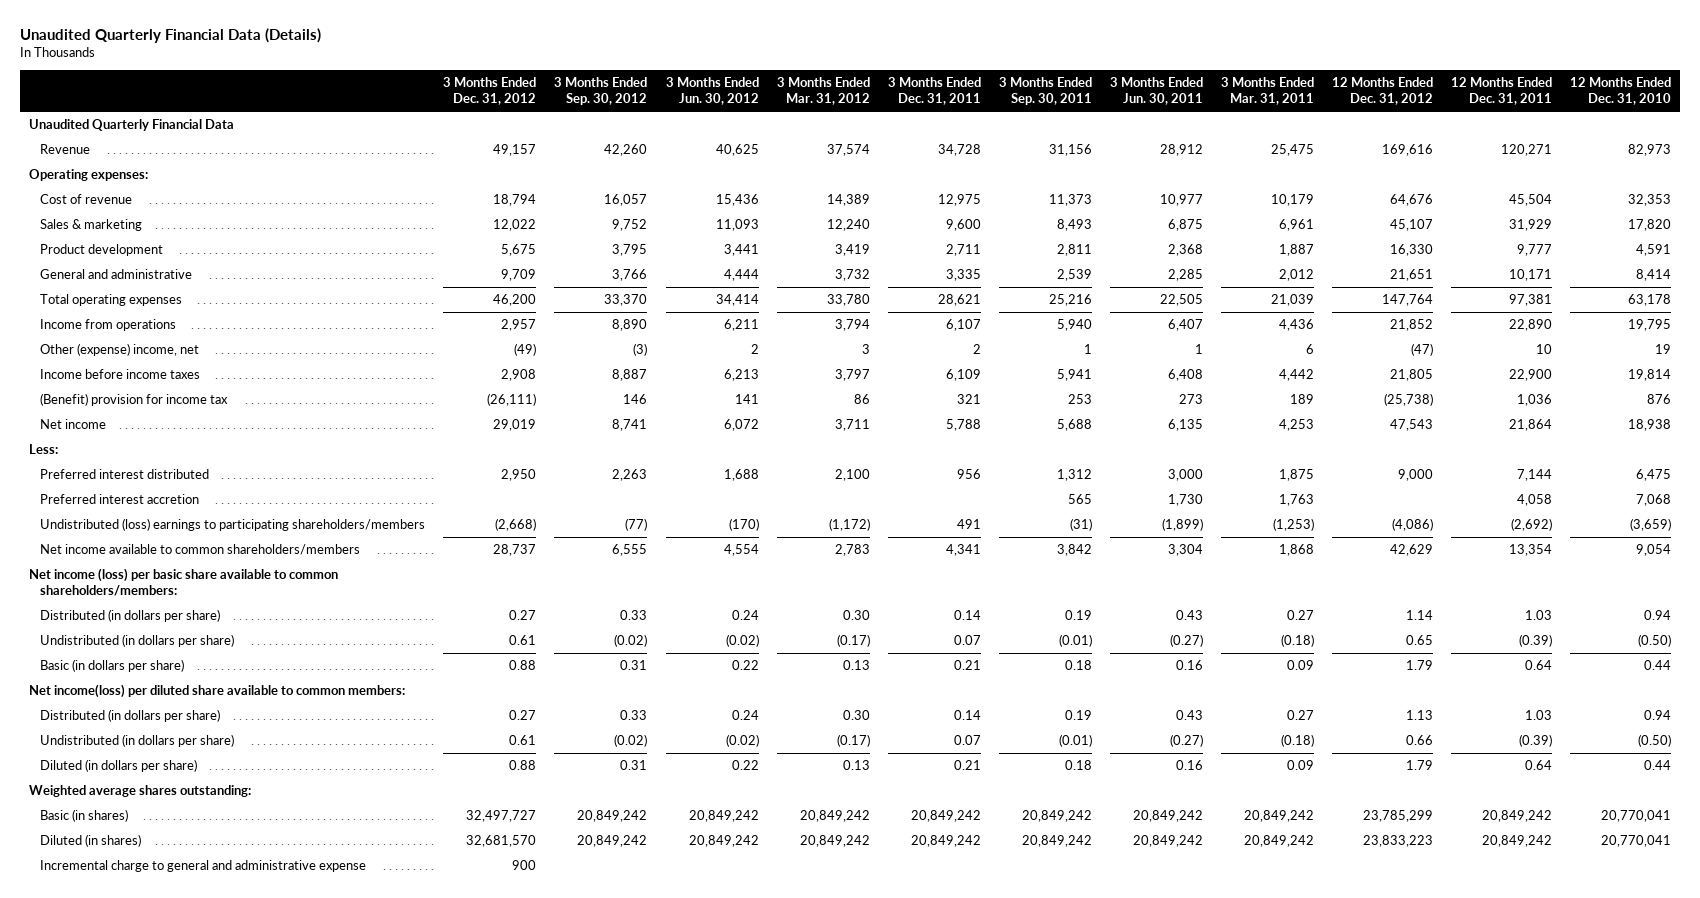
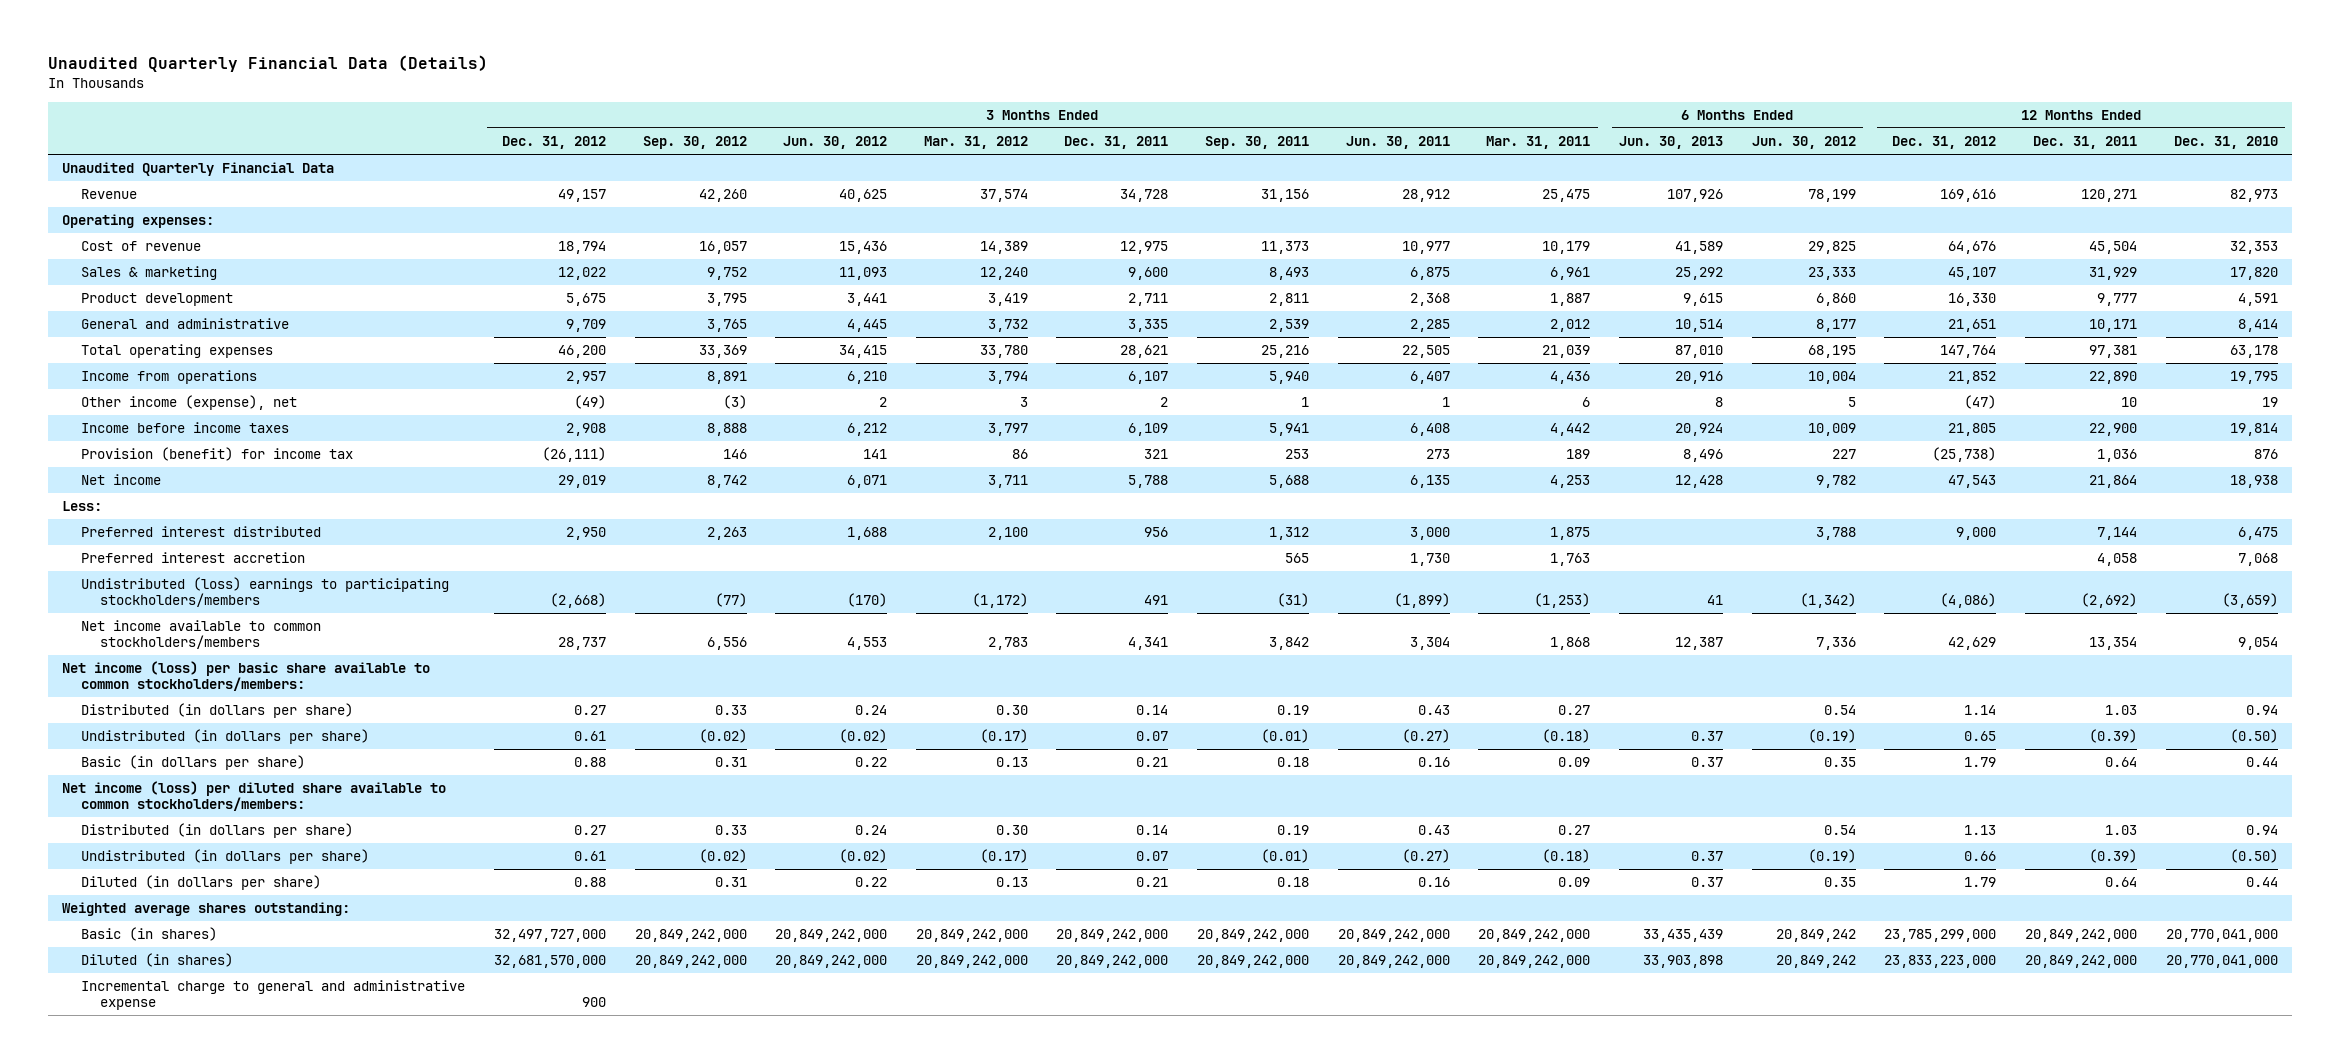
- | 3 Months Ended Dec. 31, 2012 | 3 Months Ended Sep. 30, 2012 | 3 Months Ended Jun. 30, 2012 | 3 Months Ended Mar. 31, 2012 | 3 Months Ended Dec. 31, 2011 | 3 Months Ended Sep. 30, 2011 | 3 Months Ended Jun. 30, 2011 | 3 Months Ended Mar. 31, 2011 | 12 Months Ended Dec. 31, 2012 | 12 Months Ended Dec. 31, 2011 | 12 Months Ended Dec. 31, 2010
+ | 3 Months Ended Dec. 31, 2012 | 3 Months Ended Sep. 30, 2012 | 3 Months Ended Jun. 30, 2012 | 3 Months Ended Mar. 31, 2012 | 3 Months Ended Dec. 31, 2011 | 3 Months Ended Sep. 30, 2011 | 3 Months Ended Jun. 30, 2011 | 3 Months Ended Mar. 31, 2011 | 6 Months Ended Jun. 30, 2013 | 6 Months Ended Jun. 30, 2012 | 12 Months Ended Dec. 31, 2012 | 12 Months Ended Dec. 31, 2011 | 12 Months Ended Dec. 31, 2010
- General and administrative | 9,709 | 3,766 | 4,444 | 3,732 | 3,335 | 2,539 | 2,285 | 2,012 | 21,651 | 10,171 | 8,414
- Total operating expenses | 46,200 | 33,370 | 34,414 | 33,780 | 28,621 | 25,216 | 22,505 | 21,039 | 147,764 | 97,381 | 63,178
- Income from operations | 2,957 | 8,890 | 6,211 | 3,794 | 6,107 | 5,940 | 6,407 | 4,436 | 21,852 | 22,890 | 19,795
- Other (expense) income, net | (49) | (3) | 2 | 3 | 2 | 1 | 1 | 6 | (47) | 10 | 19
- Income before income taxes | 2,908 | 8,887 | 6,213 | 3,797 | 6,109 | 5,941 | 6,408 | 4,442 | 21,805 | 22,900 | 19,814
- (Benefit) provision for income tax | (26,111) | 146 | 141 | 86 | 321 | 253 | 273 | 189 | (25,738) | 1,036 | 876
- Net income | 29,019 | 8,741 | 6,072 | 3,711 | 5,788 | 5,688 | 6,135 | 4,253 | 47,543 | 21,864 | 18,938
+ General and administrative | 9,709 | 3,765 | 4,445 | 3,732 | 3,335 | 2,539 | 2,285 | 2,012 | 10,514 | 8,177 | 21,651 | 10,171 | 8,414
+ Total operating expenses | 46,200 | 33,369 | 34,415 | 33,780 | 28,621 | 25,216 | 22,505 | 21,039 | 87,010 | 68,195 | 147,764 | 97,381 | 63,178
+ Income from operations | 2,957 | 8,891 | 6,210 | 3,794 | 6,107 | 5,940 | 6,407 | 4,436 | 20,916 | 10,004 | 21,852 | 22,890 | 19,795
+ Other income (expense), net | (49) | (3) | 2 | 3 | 2 | 1 | 1 | 6 | 8 | 5 | (47) | 10 | 19
+ Income before income taxes | 2,908 | 8,888 | 6,212 | 3,797 | 6,109 | 5,941 | 6,408 | 4,442 | 20,924 | 10,009 | 21,805 | 22,900 | 19,814
+ Provision (benefit) for income tax | (26,111) | 146 | 141 | 86 | 321 | 253 | 273 | 189 | 8,496 | 227 | (25,738) | 1,036 | 876
+ Net income | 29,019 | 8,742 | 6,071 | 3,711 | 5,788 | 5,688 | 6,135 | 4,253 | 12,428 | 9,782 | 47,543 | 21,864 | 18,938
- Undistributed (loss) earnings to participating shareholders/members | (2,668) | (77) | (170) | (1,172) | 491 | (31) | (1,899) | (1,253) | (4,086) | (2,692) | (3,659)
- Net income available to common shareholders/members | 28,737 | 6,555 | 4,554 | 2,783 | 4,341 | 3,842 | 3,304 | 1,868 | 42,629 | 13,354 | 9,054
- Net income (loss) per basic share available to common shareholders/members:
+ Undistributed (loss) earnings to participating stockholders/members | (2,668) | (77) | (170) | (1,172) | 491 | (31) | (1,899) | (1,253) | 41 | (1,342) | (4,086) | (2,692) | (3,659)
+ Net income available to common stockholders/members | 28,737 | 6,556 | 4,553 | 2,783 | 4,341 | 3,842 | 3,304 | 1,868 | 12,387 | 7,336 | 42,629 | 13,354 | 9,054
+ Net income (loss) per basic share available to common stockholders/members:
- Net income(loss) per diluted share available to common members:
+ Net income (loss) per diluted share available to common stockholders/members:
- Basic (in shares) | 32,497,727 | 20,849,242 | 20,849,242 | 20,849,242 | 20,849,242 | 20,849,242 | 20,849,242 | 20,849,242 | 23,785,299 | 20,849,242 | 20,770,041
- Diluted (in shares) | 32,681,570 | 20,849,242 | 20,849,242 | 20,849,242 | 20,849,242 | 20,849,242 | 20,849,242 | 20,849,242 | 23,833,223 | 20,849,242 | 20,770,041
+ Basic (in shares) | 32,497,727,000 | 20,849,242,000 | 20,849,242,000 | 20,849,242,000 | 20,849,242,000 | 20,849,242,000 | 20,849,242,000 | 20,849,242,000 | 33,435,439 | 20,849,242 | 23,785,299,000 | 20,849,242,000 | 20,770,041,000
+ Diluted (in shares) | 32,681,570,000 | 20,849,242,000 | 20,849,242,000 | 20,849,242,000 | 20,849,242,000 | 20,849,242,000 | 20,849,242,000 | 20,849,242,000 | 33,903,898 | 20,849,242 | 23,833,223,000 | 20,849,242,000 | 20,770,041,000

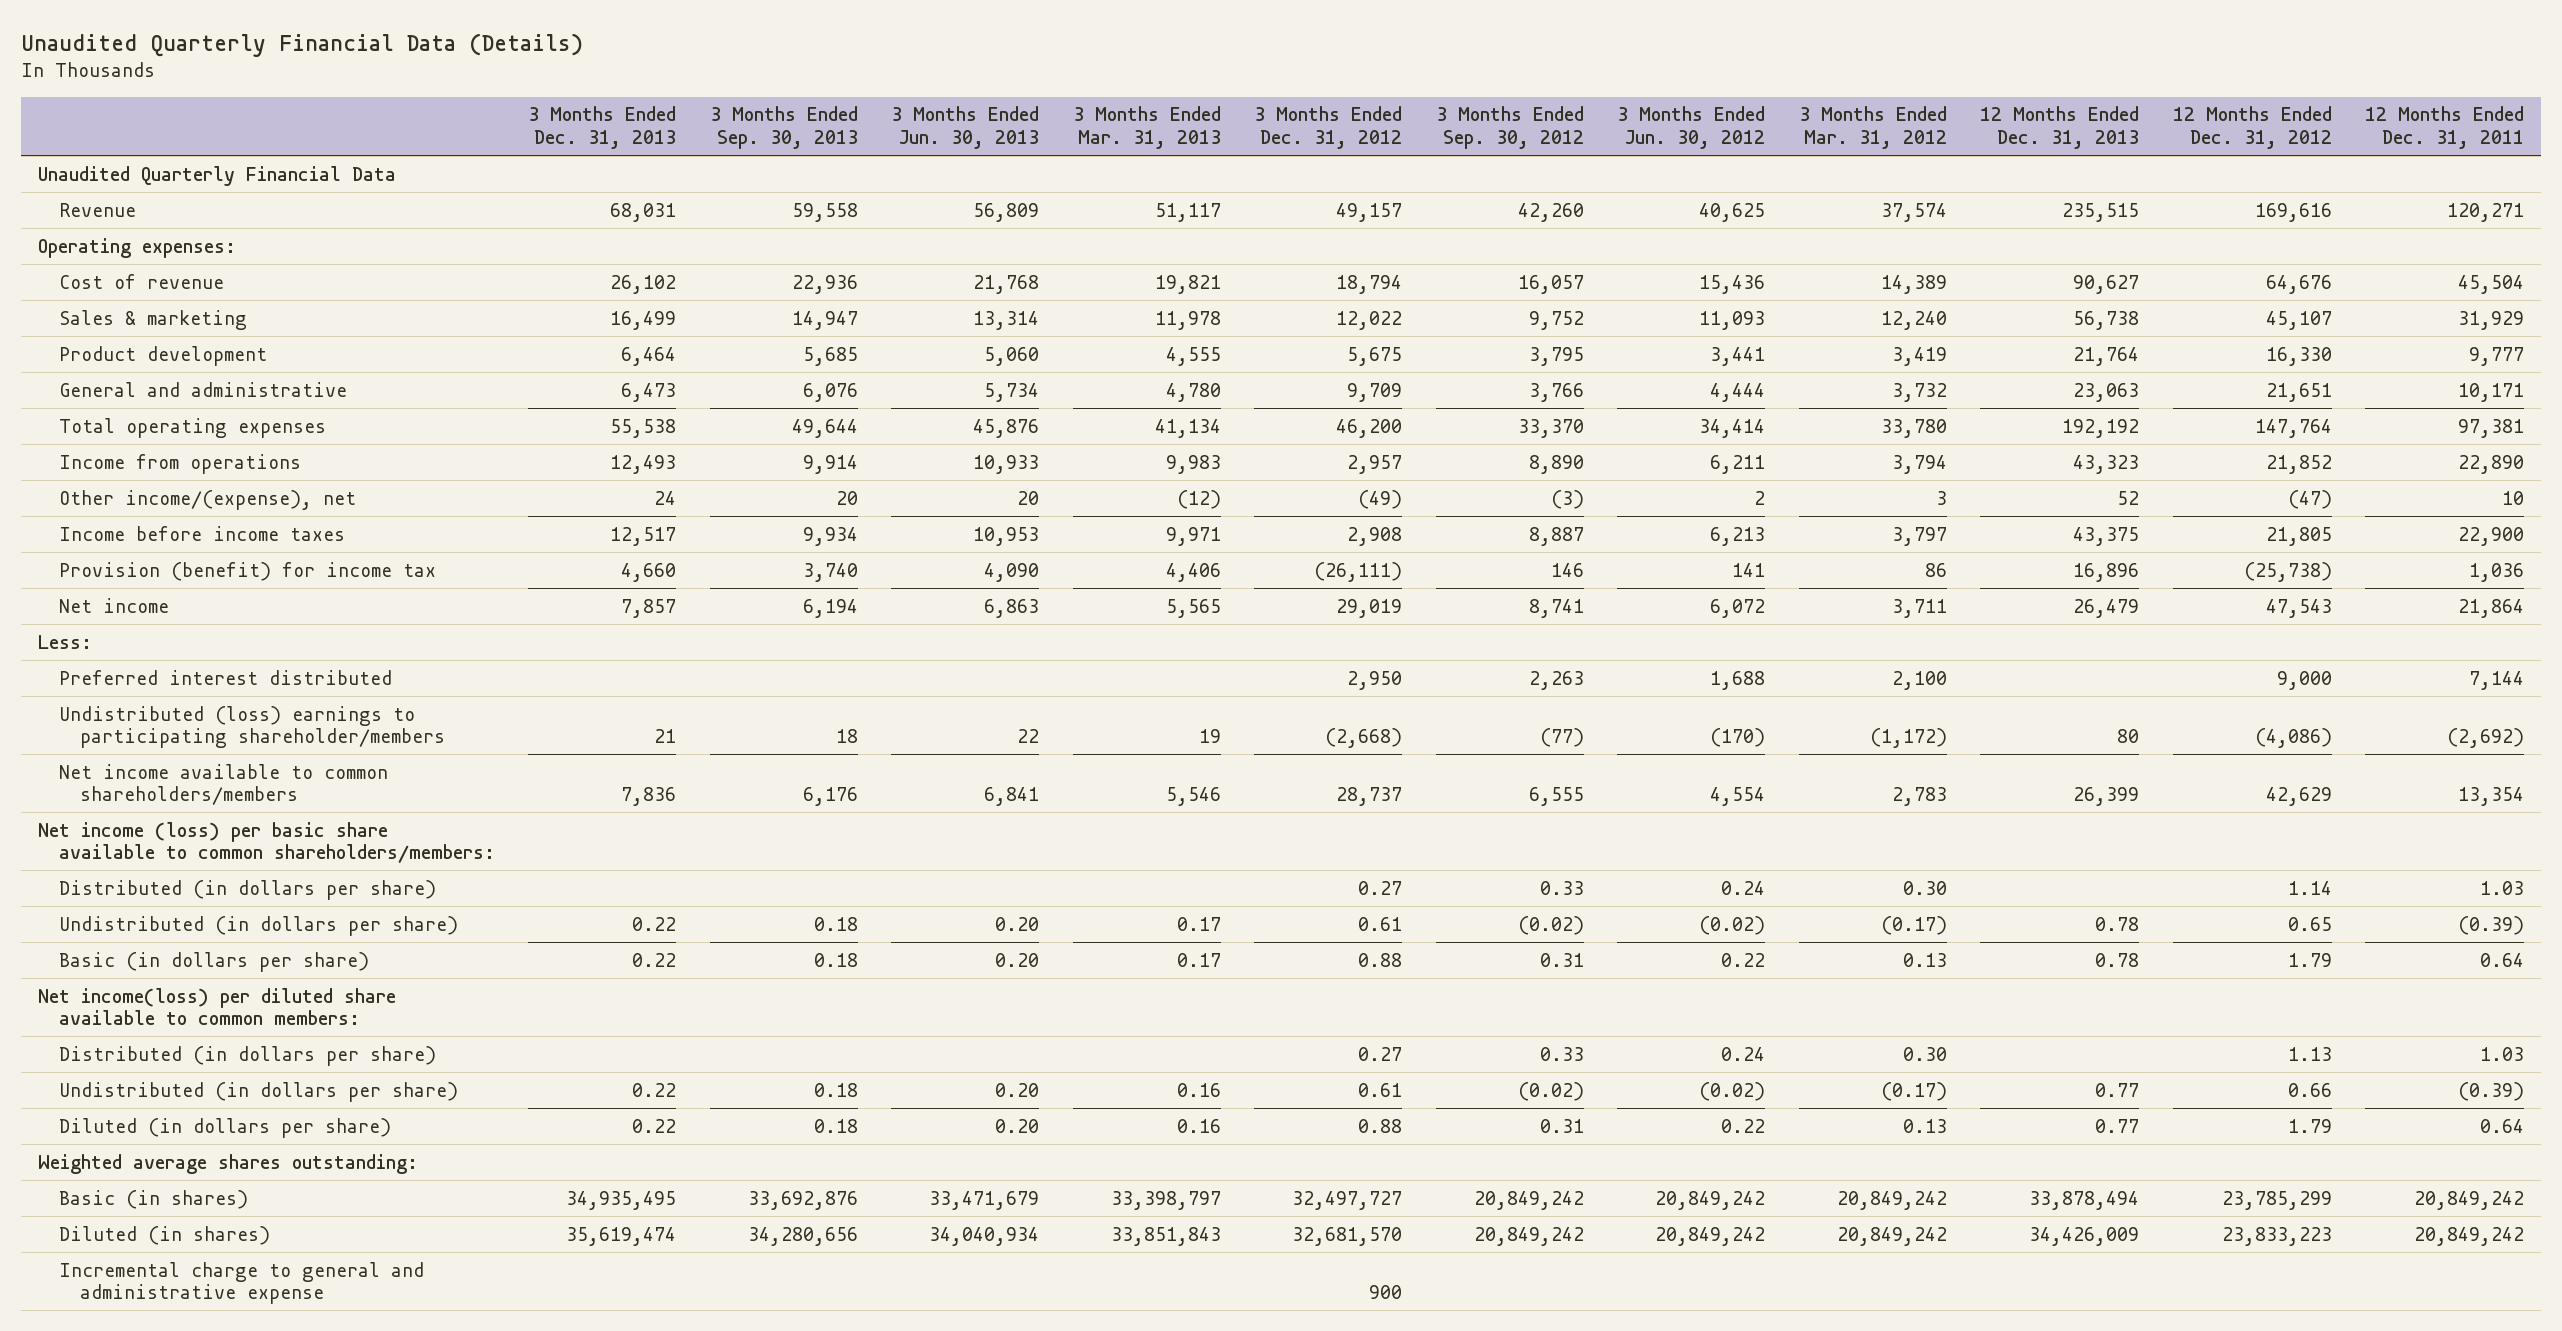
- | 3 Months Ended Dec. 31, 2012 | 3 Months Ended Sep. 30, 2012 | 3 Months Ended Jun. 30, 2012 | 3 Months Ended Mar. 31, 2012 | 3 Months Ended Dec. 31, 2011 | 3 Months Ended Sep. 30, 2011 | 3 Months Ended Jun. 30, 2011 | 3 Months Ended Mar. 31, 2011 | 6 Months Ended Jun. 30, 2013 | 6 Months Ended Jun. 30, 2012 | 12 Months Ended Dec. 31, 2012 | 12 Months Ended Dec. 31, 2011 | 12 Months Ended Dec. 31, 2010
+ | 3 Months Ended Dec. 31, 2013 | 3 Months Ended Sep. 30, 2013 | 3 Months Ended Jun. 30, 2013 | 3 Months Ended Mar. 31, 2013 | 3 Months Ended Dec. 31, 2012 | 3 Months Ended Sep. 30, 2012 | 3 Months Ended Jun. 30, 2012 | 3 Months Ended Mar. 31, 2012 | 12 Months Ended Dec. 31, 2013 | 12 Months Ended Dec. 31, 2012 | 12 Months Ended Dec. 31, 2011
- General and administrative | 9,709 | 3,765 | 4,445 | 3,732 | 3,335 | 2,539 | 2,285 | 2,012 | 10,514 | 8,177 | 21,651 | 10,171 | 8,414
- Total operating expenses | 46,200 | 33,369 | 34,415 | 33,780 | 28,621 | 25,216 | 22,505 | 21,039 | 87,010 | 68,195 | 147,764 | 97,381 | 63,178
- Income from operations | 2,957 | 8,891 | 6,210 | 3,794 | 6,107 | 5,940 | 6,407 | 4,436 | 20,916 | 10,004 | 21,852 | 22,890 | 19,795
- Other income (expense), net | (49) | (3) | 2 | 3 | 2 | 1 | 1 | 6 | 8 | 5 | (47) | 10 | 19
- Income before income taxes | 2,908 | 8,888 | 6,212 | 3,797 | 6,109 | 5,941 | 6,408 | 4,442 | 20,924 | 10,009 | 21,805 | 22,900 | 19,814
+ General and administrative | 6,473 | 6,076 | 5,734 | 4,780 | 9,709 | 3,766 | 4,444 | 3,732 | 23,063 | 21,651 | 10,171
+ Total operating expenses | 55,538 | 49,644 | 45,876 | 41,134 | 46,200 | 33,370 | 34,414 | 33,780 | 192,192 | 147,764 | 97,381
+ Income from operations | 12,493 | 9,914 | 10,933 | 9,983 | 2,957 | 8,890 | 6,211 | 3,794 | 43,323 | 21,852 | 22,890
+ Other income/(expense), net | 24 | 20 | 20 | (12) | (49) | (3) | 2 | 3 | 52 | (47) | 10
+ Income before income taxes | 12,517 | 9,934 | 10,953 | 9,971 | 2,908 | 8,887 | 6,213 | 3,797 | 43,375 | 21,805 | 22,900
- Net income | 29,019 | 8,742 | 6,071 | 3,711 | 5,788 | 5,688 | 6,135 | 4,253 | 12,428 | 9,782 | 47,543 | 21,864 | 18,938
+ Net income | 7,857 | 6,194 | 6,863 | 5,565 | 29,019 | 8,741 | 6,072 | 3,711 | 26,479 | 47,543 | 21,864
- Preferred interest accretion | | | | | | 565 | 1,730 | 1,763 | | | | 4,058 | 7,068
- Undistributed (loss) earnings to participating stockholders/members | (2,668) | (77) | (170) | (1,172) | 491 | (31) | (1,899) | (1,253) | 41 | (1,342) | (4,086) | (2,692) | (3,659)
- Net income available to common stockholders/members | 28,737 | 6,556 | 4,553 | 2,783 | 4,341 | 3,842 | 3,304 | 1,868 | 12,387 | 7,336 | 42,629 | 13,354 | 9,054
- Net income (loss) per basic share available to common stockholders/members:
+ Undistributed (loss) earnings to participating shareholder/members | 21 | 18 | 22 | 19 | (2,668) | (77) | (170) | (1,172) | 80 | (4,086) | (2,692)
+ Net income available to common shareholders/members | 7,836 | 6,176 | 6,841 | 5,546 | 28,737 | 6,555 | 4,554 | 2,783 | 26,399 | 42,629 | 13,354
+ Net income (loss) per basic share available to common shareholders/members:
- Net income (loss) per diluted share available to common stockholders/members:
+ Net income(loss) per diluted share available to common members:
- Basic (in shares) | 32,497,727,000 | 20,849,242,000 | 20,849,242,000 | 20,849,242,000 | 20,849,242,000 | 20,849,242,000 | 20,849,242,000 | 20,849,242,000 | 33,435,439 | 20,849,242 | 23,785,299,000 | 20,849,242,000 | 20,770,041,000
- Diluted (in shares) | 32,681,570,000 | 20,849,242,000 | 20,849,242,000 | 20,849,242,000 | 20,849,242,000 | 20,849,242,000 | 20,849,242,000 | 20,849,242,000 | 33,903,898 | 20,849,242 | 23,833,223,000 | 20,849,242,000 | 20,770,041,000
+ Basic (in shares) | 34,935,495 | 33,692,876 | 33,471,679 | 33,398,797 | 32,497,727 | 20,849,242 | 20,849,242 | 20,849,242 | 33,878,494 | 23,785,299 | 20,849,242
+ Diluted (in shares) | 35,619,474 | 34,280,656 | 34,040,934 | 33,851,843 | 32,681,570 | 20,849,242 | 20,849,242 | 20,849,242 | 34,426,009 | 23,833,223 | 20,849,242

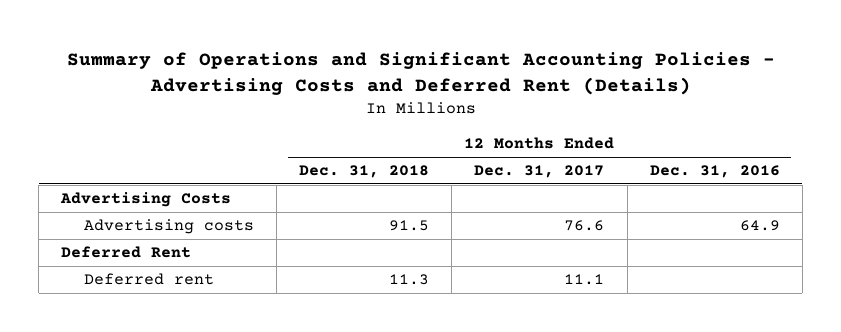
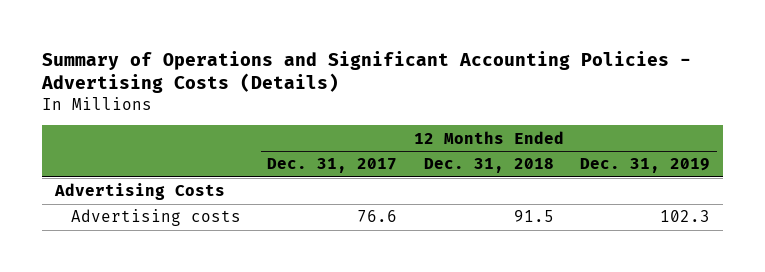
- Summary of Operations and Significant Accounting Policies - Advertising Costs and Deferred Rent (Details)
+ Summary of Operations and Significant Accounting Policies - Advertising Costs (Details)
- | 12 Months Ended Dec. 31, 2018 | 12 Months Ended Dec. 31, 2017 | 12 Months Ended Dec. 31, 2016
+ | 12 Months Ended Dec. 31, 2017 | 12 Months Ended Dec. 31, 2018 | 12 Months Ended Dec. 31, 2019
- Deferred Rent
- Deferred rent | 11.3 | 11.1 |

